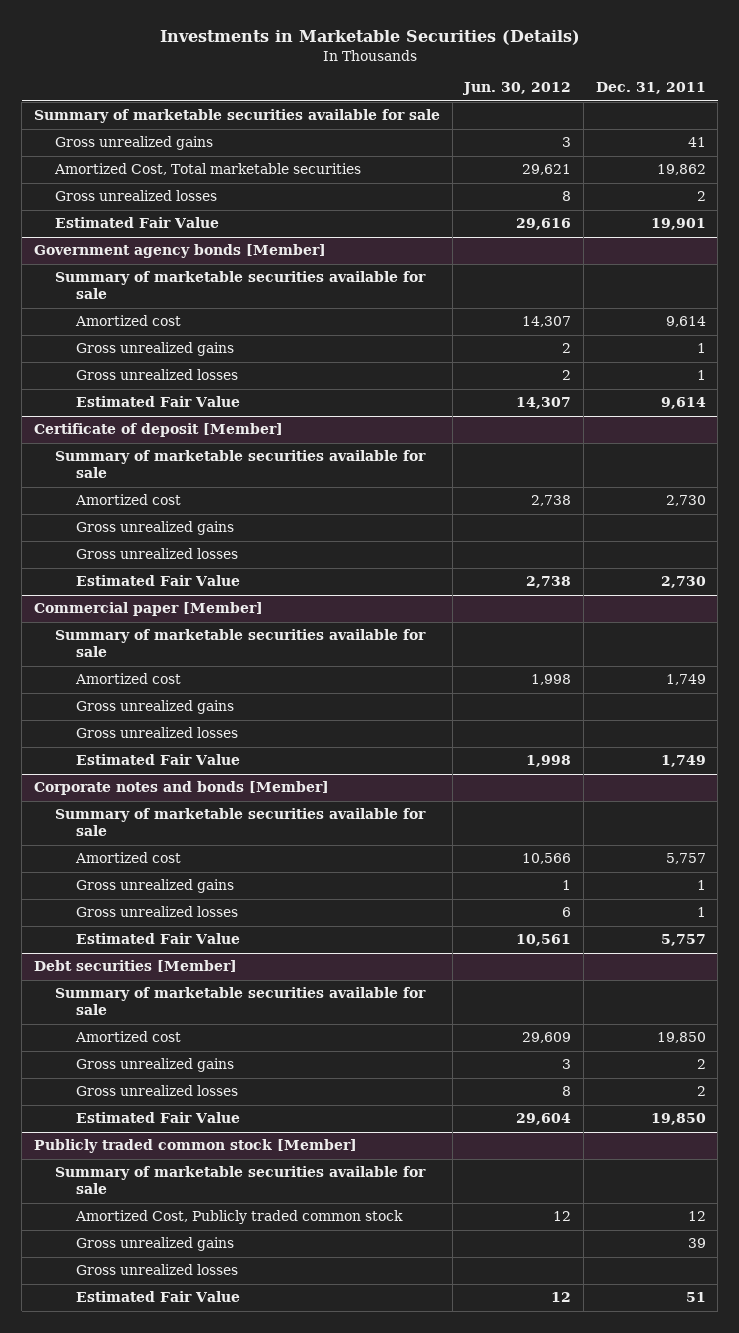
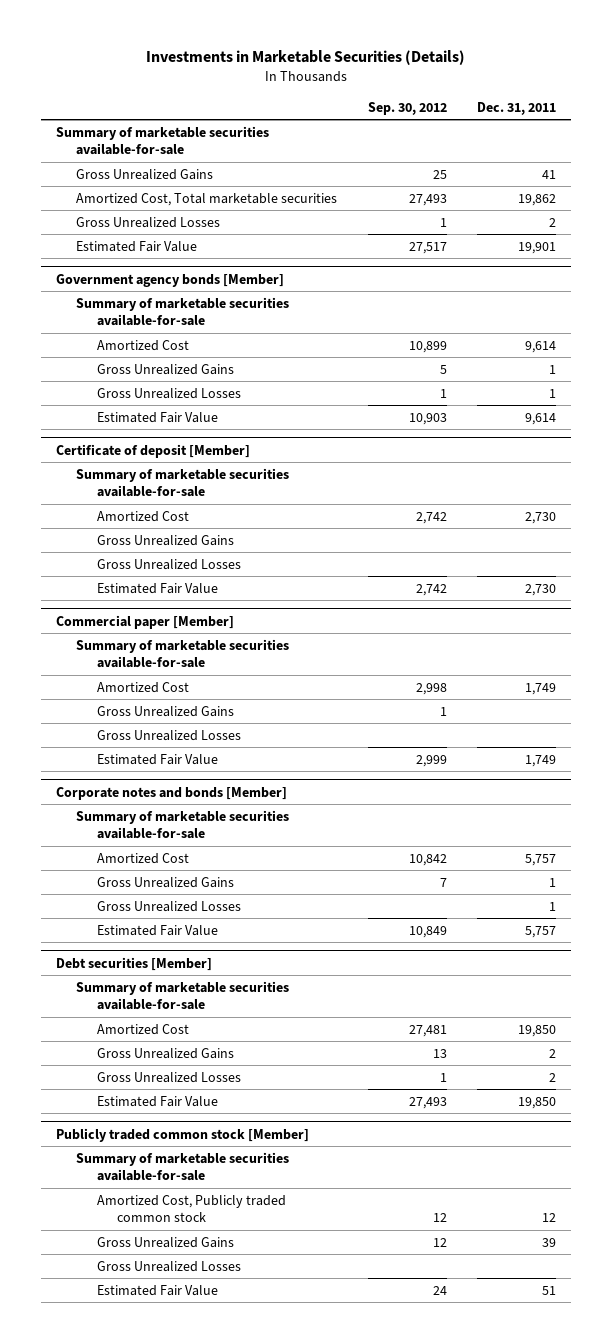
- | Jun. 30, 2012 | Dec. 31, 2011
+ | Sep. 30, 2012 | Dec. 31, 2011
- Summary of marketable securities available for sale
- Gross unrealized gains | 3 | 41
+ Summary of marketable securities available-for-sale
+ Gross Unrealized Gains | 25 | 41
- Gross unrealized losses | 8 | 2
+ Gross Unrealized Losses | 1 | 2
@ Government agency bonds [Member]
- Summary of marketable securities available for sale
- Amortized cost | 14,307 | 9,614
- Gross unrealized gains | 2 | 1
- Gross unrealized losses | 2 | 1
+ Summary of marketable securities available-for-sale
+ Amortized Cost | 10,899 | 9,614
+ Gross Unrealized Gains | 5 | 1
+ Gross Unrealized Losses | 1 | 1
@ Certificate of deposit [Member]
- Summary of marketable securities available for sale
- Amortized cost | 2,738 | 2,730
- Gross unrealized gains
- Gross unrealized losses
+ Summary of marketable securities available-for-sale
+ Amortized Cost | 2,742 | 2,730
+ Gross Unrealized Gains
+ Gross Unrealized Losses
@ Commercial paper [Member]
- Summary of marketable securities available for sale
- Amortized cost | 1,998 | 1,749
- Gross unrealized gains
- Gross unrealized losses
+ Summary of marketable securities available-for-sale
+ Amortized Cost | 2,998 | 1,749
+ Gross Unrealized Gains | 1 |
+ Gross Unrealized Losses
@ Corporate notes and bonds [Member]
- Summary of marketable securities available for sale
- Amortized cost | 10,566 | 5,757
- Gross unrealized gains | 1 | 1
- Gross unrealized losses | 6 | 1
+ Summary of marketable securities available-for-sale
+ Amortized Cost | 10,842 | 5,757
+ Gross Unrealized Gains | 7 | 1
+ Gross Unrealized Losses | | 1
@ Debt securities [Member]
- Summary of marketable securities available for sale
- Amortized cost | 29,609 | 19,850
- Gross unrealized gains | 3 | 2
- Gross unrealized losses | 8 | 2
+ Summary of marketable securities available-for-sale
+ Amortized Cost | 27,481 | 19,850
+ Gross Unrealized Gains | 13 | 2
+ Gross Unrealized Losses | 1 | 2
@ Publicly traded common stock [Member]
- Summary of marketable securities available for sale
+ Summary of marketable securities available-for-sale
- Gross unrealized gains | | 39
- Gross unrealized losses
+ Gross Unrealized Gains | 12 | 39
+ Gross Unrealized Losses

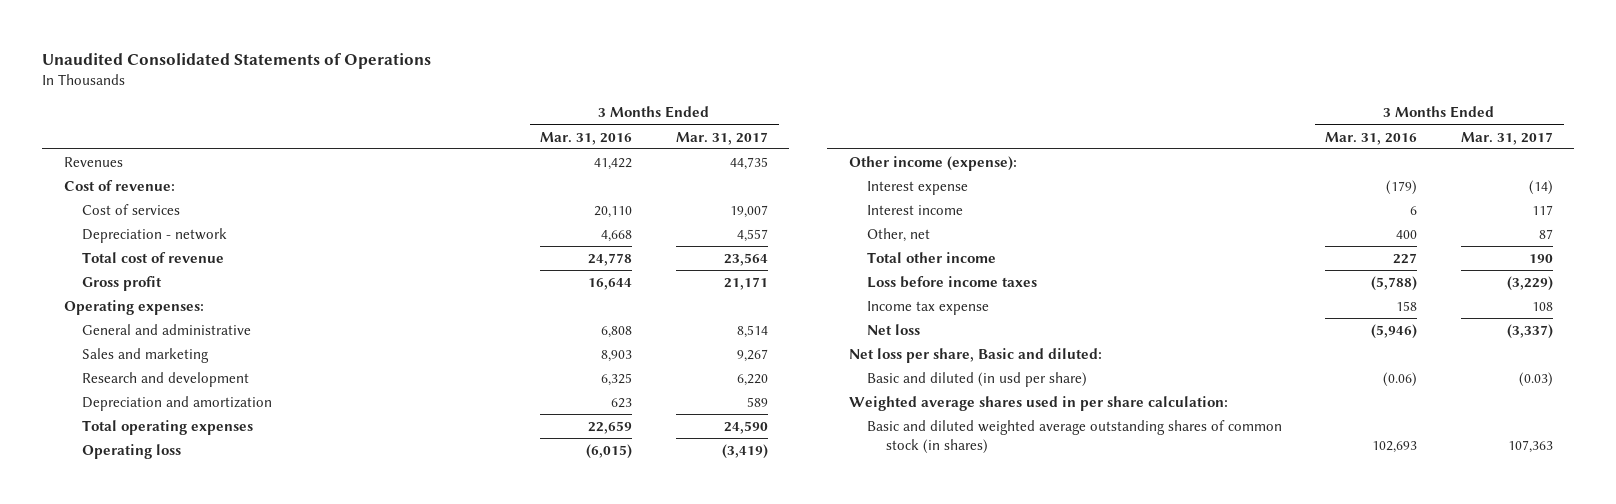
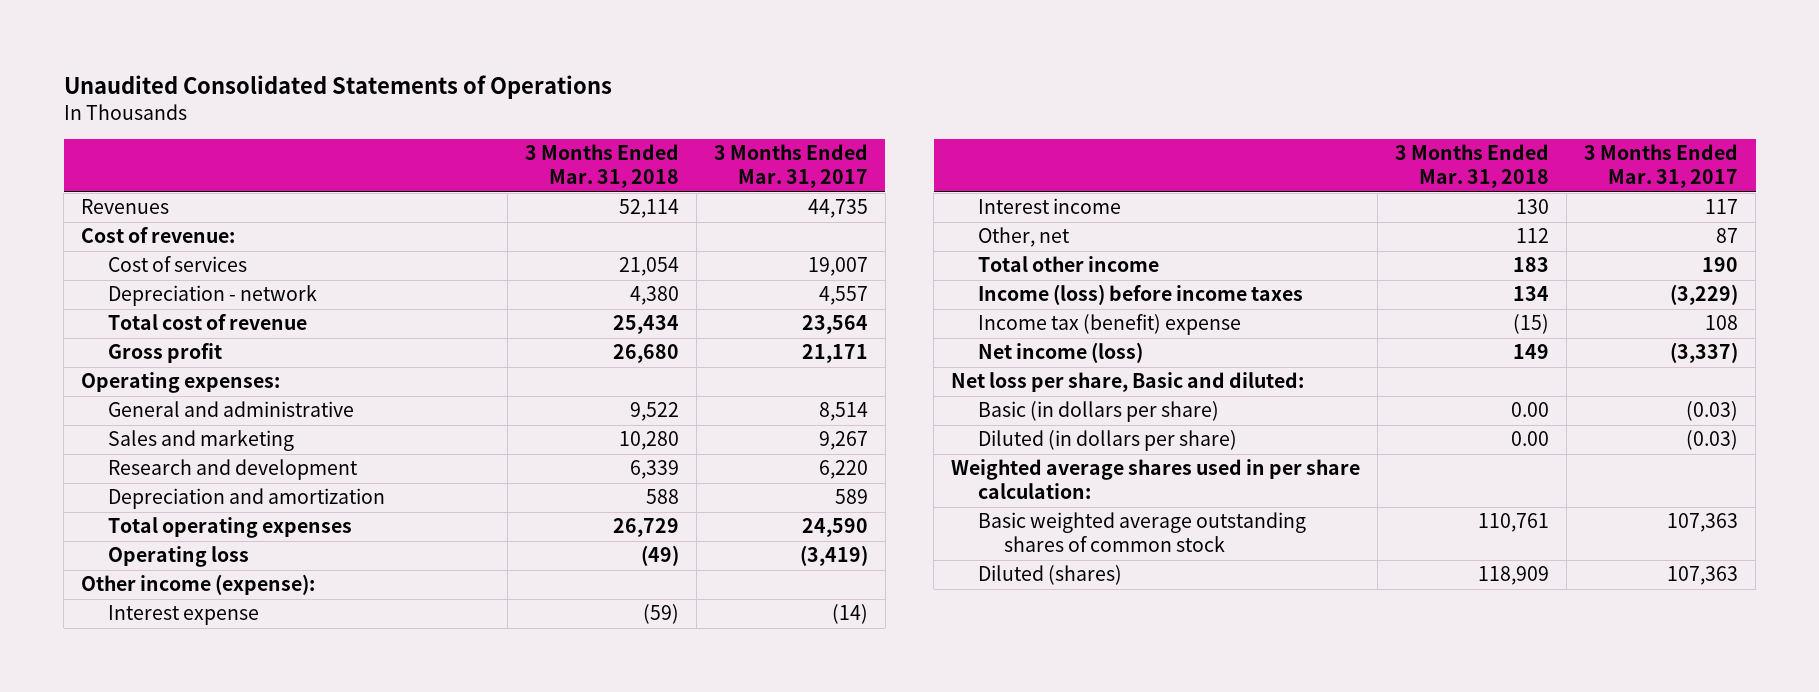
- | 3 Months Ended Mar. 31, 2016 | 3 Months Ended Mar. 31, 2017
+ | 3 Months Ended Mar. 31, 2018 | 3 Months Ended Mar. 31, 2017
- Loss before income taxes | (5,788) | (3,229)
- Income tax expense | 158 | 108
- Net loss | (5,946) | (3,337)
+ Income (loss) before income taxes | 134 | (3,229)
+ Income tax (benefit) expense | (15) | 108
+ Net income (loss) | 149 | (3,337)
- Basic and diluted (in usd per share) | (0.06) | (0.03)
+ Basic (in dollars per share) | 0.00 | (0.03)
+ Diluted (in dollars per share) | 0.00 | (0.03)
- Basic and diluted weighted average outstanding shares of common stock (in shares) | 102,693 | 107,363
+ Basic weighted average outstanding shares of common stock | 110,761 | 107,363
+ Diluted (shares) | 118,909 | 107,363

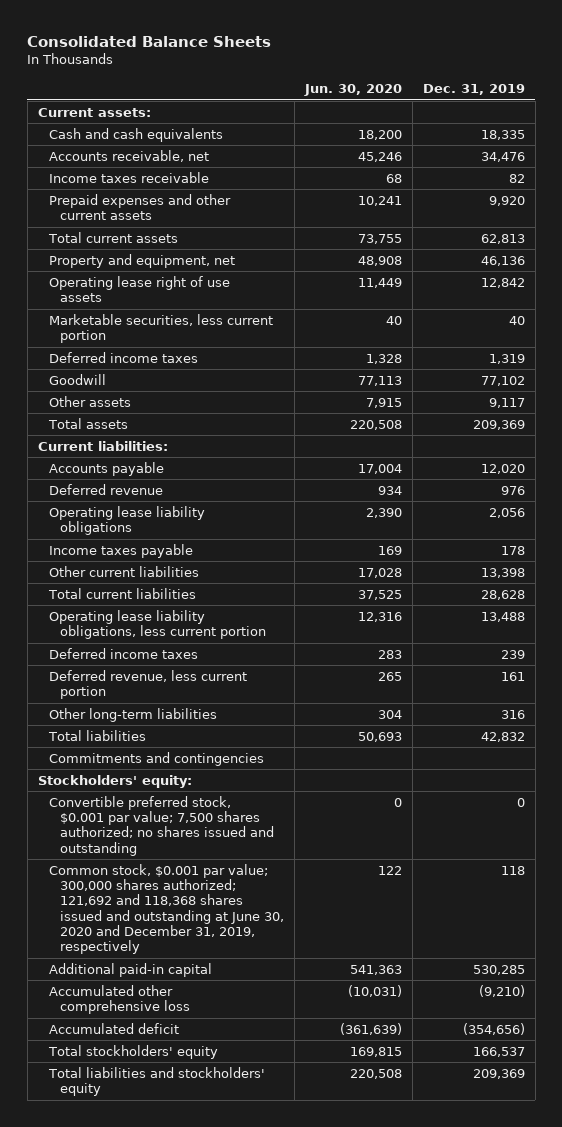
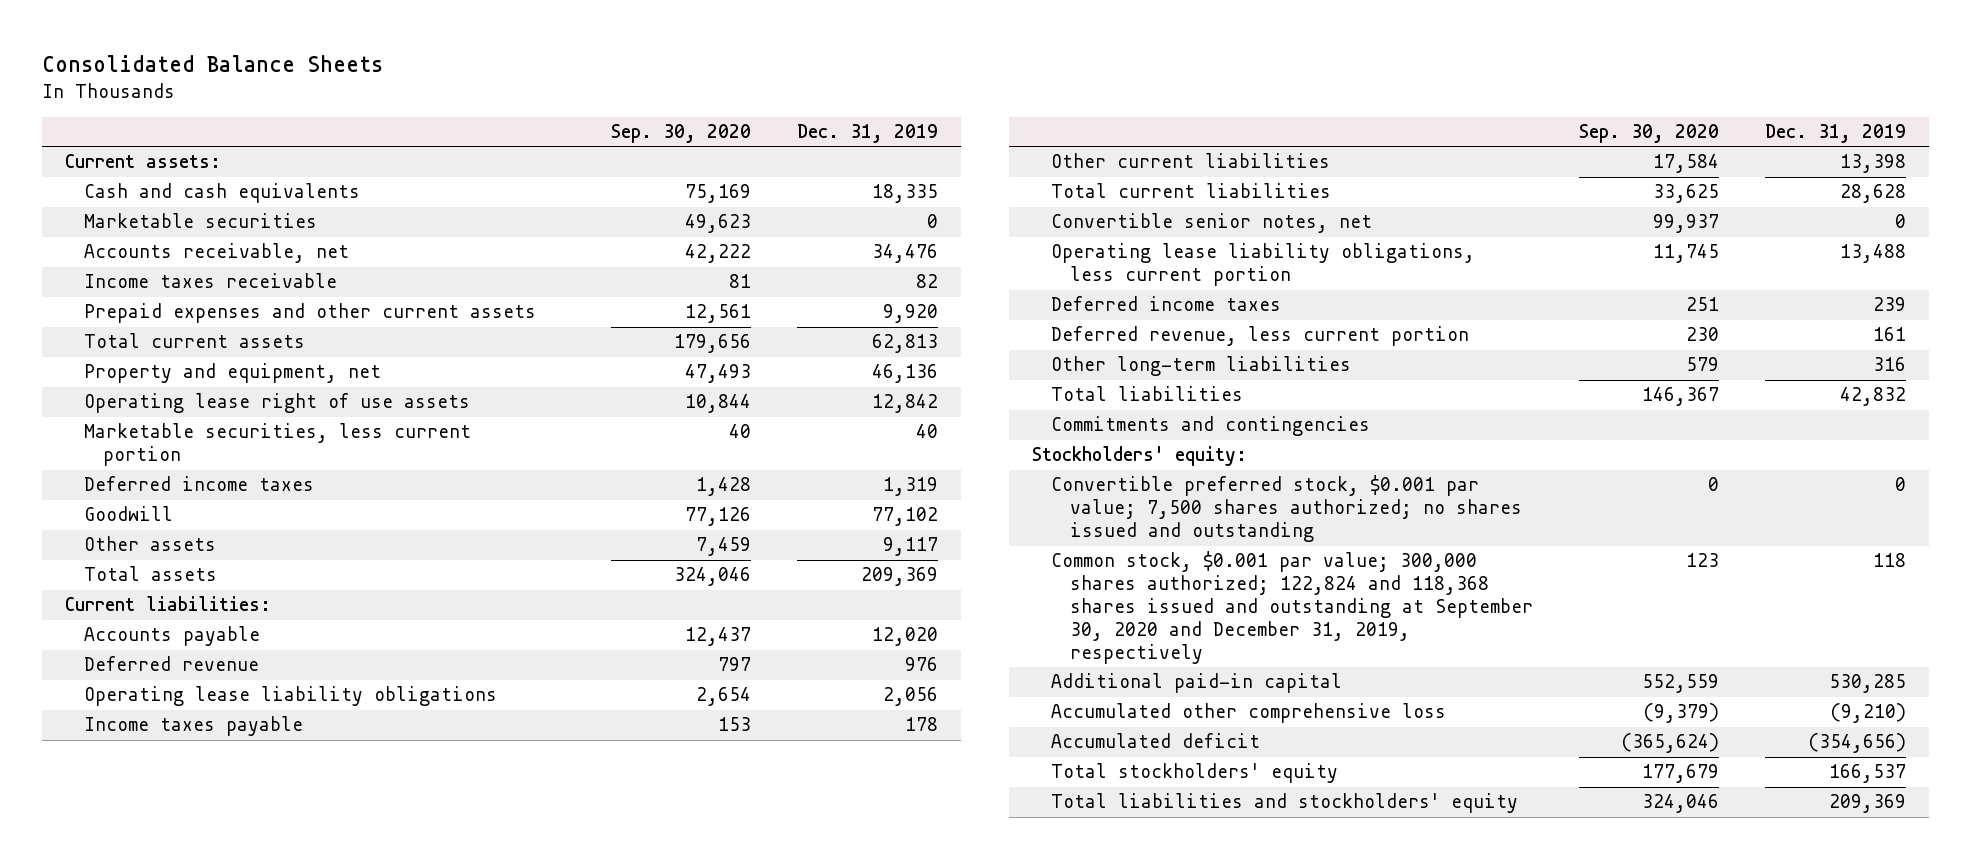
- | Jun. 30, 2020 | Dec. 31, 2019
+ | Sep. 30, 2020 | Dec. 31, 2019
+ Marketable securities | 49,623 | 0
+ Convertible senior notes, net | 99,937 | 0
- Common stock, $0.001 par value; 300,000 shares authorized; 121,692 and 118,368 shares issued and outstanding at June 30, 2020 and December 31, 2019, respectively | 122 | 118
+ Common stock, $0.001 par value; 300,000 shares authorized; 122,824 and 118,368 shares issued and outstanding at September 30, 2020 and December 31, 2019, respectively | 123 | 118

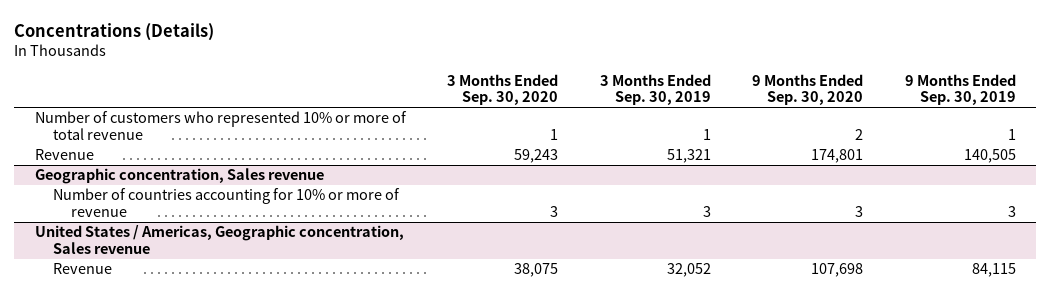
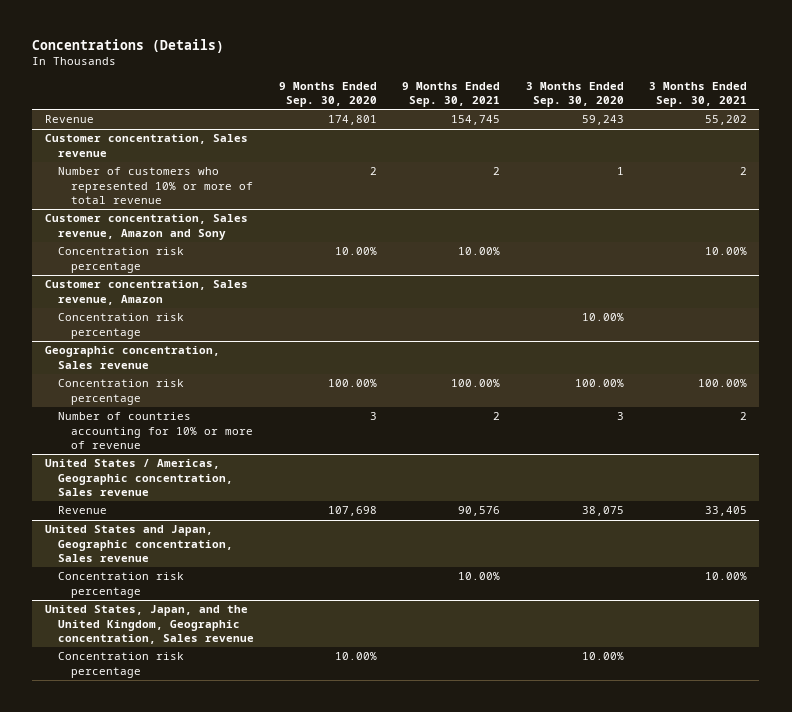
- | 3 Months Ended Sep. 30, 2020 | 3 Months Ended Sep. 30, 2019 | 9 Months Ended Sep. 30, 2020 | 9 Months Ended Sep. 30, 2019
+ | 9 Months Ended Sep. 30, 2020 | 9 Months Ended Sep. 30, 2021 | 3 Months Ended Sep. 30, 2020 | 3 Months Ended Sep. 30, 2021
- Number of customers who represented 10% or more of total revenue | 1 | 1 | 2 | 1
+ Customer concentration, Sales revenue
+ Number of customers who represented 10% or more of total revenue | 2 | 2 | 1 | 2
+ Customer concentration, Sales revenue, Amazon and Sony
+ Concentration risk percentage | 10.00% | 10.00% | | 10.00%
+ Customer concentration, Sales revenue, Amazon
+ Concentration risk percentage | | | 10.00% |
@ Geographic concentration, Sales revenue
+ Concentration risk percentage | 100.00% | 100.00% | 100.00% | 100.00%
+ United States and Japan, Geographic concentration, Sales revenue
+ Concentration risk percentage | | 10.00% | | 10.00%
+ United States, Japan, and the United Kingdom, Geographic concentration, Sales revenue
+ Concentration risk percentage | 10.00% | | 10.00% |

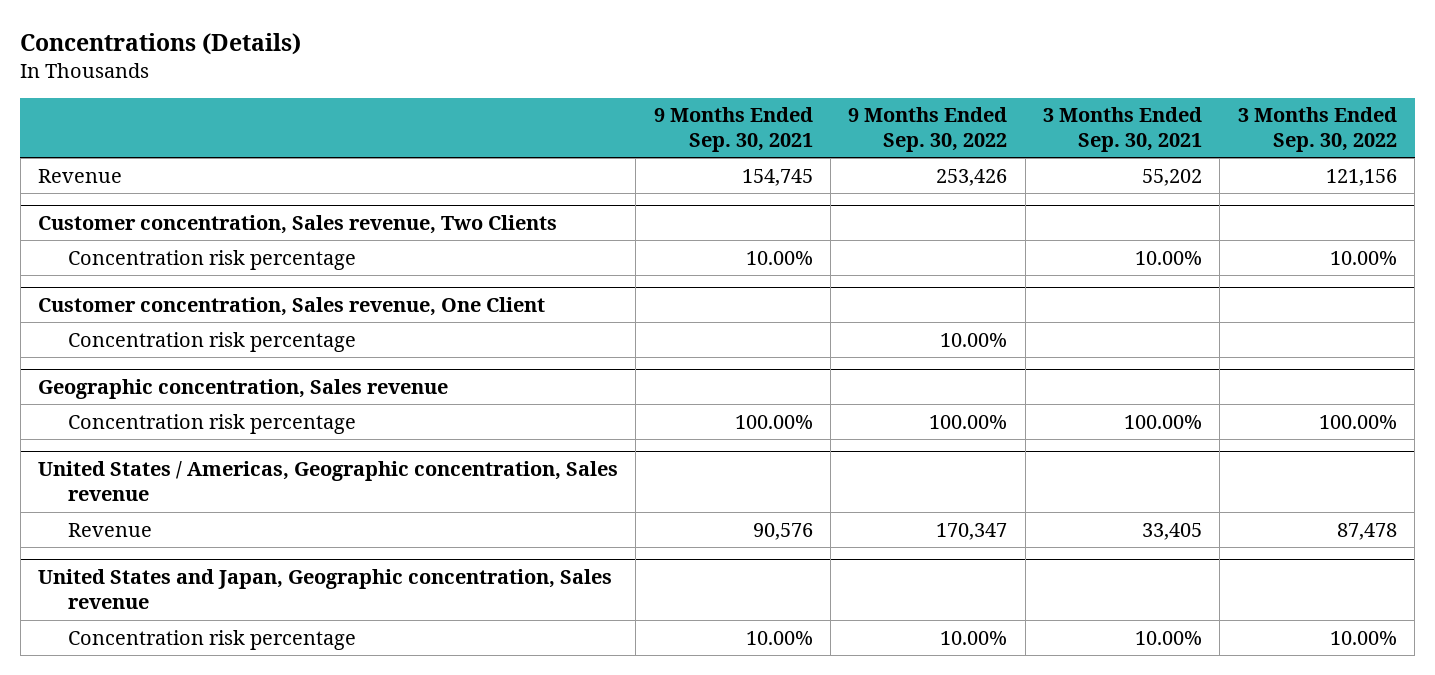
- | 9 Months Ended Sep. 30, 2020 | 9 Months Ended Sep. 30, 2021 | 3 Months Ended Sep. 30, 2020 | 3 Months Ended Sep. 30, 2021
+ | 9 Months Ended Sep. 30, 2021 | 9 Months Ended Sep. 30, 2022 | 3 Months Ended Sep. 30, 2021 | 3 Months Ended Sep. 30, 2022
- Customer concentration, Sales revenue
- Number of customers who represented 10% or more of total revenue | 2 | 2 | 1 | 2
- Customer concentration, Sales revenue, Amazon and Sony
+ Customer concentration, Sales revenue, Two Clients
- Customer concentration, Sales revenue, Amazon
+ Customer concentration, Sales revenue, One Client
@ Geographic concentration, Sales revenue
- Number of countries accounting for 10% or more of revenue | 3 | 2 | 3 | 2
- United States, Japan, and the United Kingdom, Geographic concentration, Sales revenue
- Concentration risk percentage | 10.00% | | 10.00% |

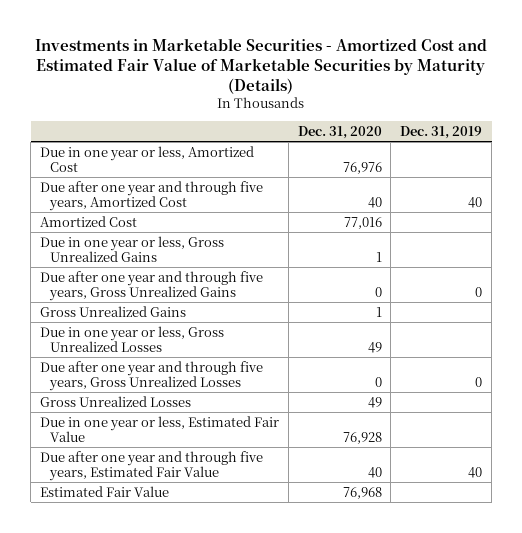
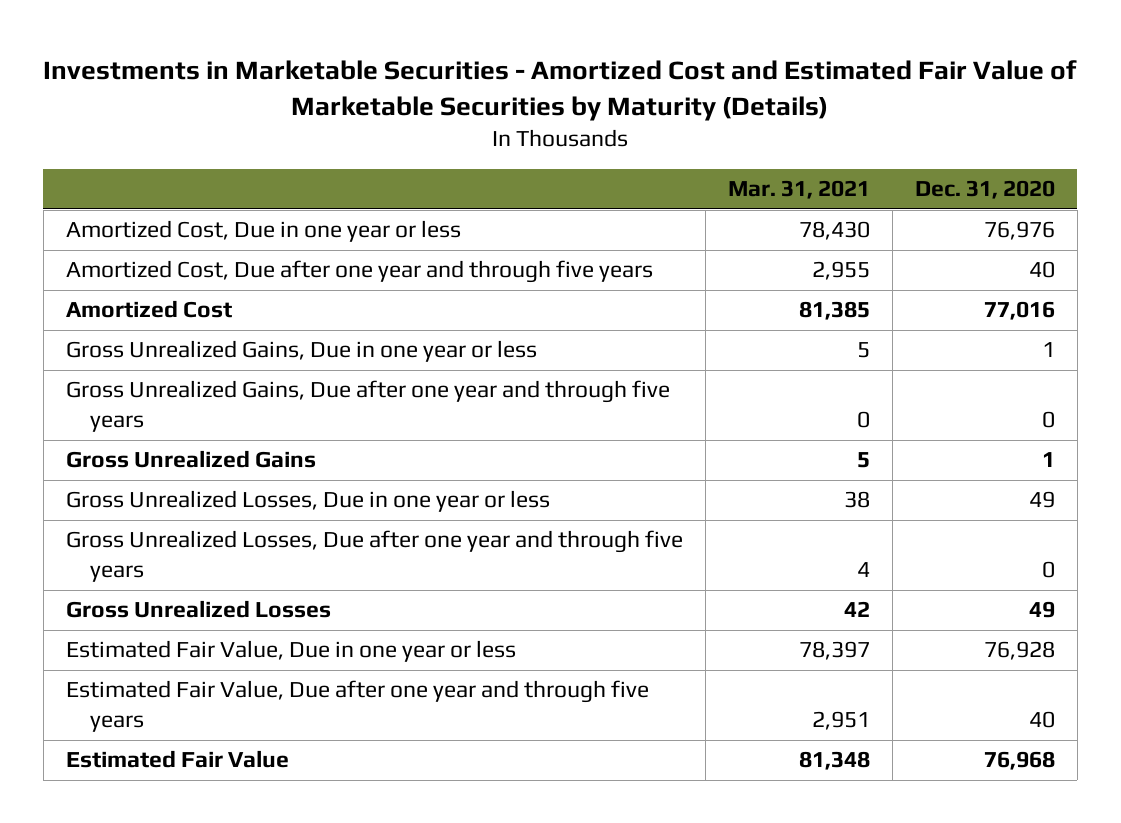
- | Dec. 31, 2020 | Dec. 31, 2019
+ | Mar. 31, 2021 | Dec. 31, 2020
- Due in one year or less, Amortized Cost | 76,976 |
- Due after one year and through five years, Amortized Cost | 40 | 40
+ Amortized Cost, Due in one year or less | 78,430 | 76,976
+ Amortized Cost, Due after one year and through five years | 2,955 | 40
- Due in one year or less, Gross Unrealized Gains | 1 |
- Due after one year and through five years, Gross Unrealized Gains | 0 | 0
+ Gross Unrealized Gains, Due in one year or less | 5 | 1
+ Gross Unrealized Gains, Due after one year and through five years | 0 | 0
- Due in one year or less, Gross Unrealized Losses | 49 |
- Due after one year and through five years, Gross Unrealized Losses | 0 | 0
+ Gross Unrealized Losses, Due in one year or less | 38 | 49
+ Gross Unrealized Losses, Due after one year and through five years | 4 | 0
- Due in one year or less, Estimated Fair Value | 76,928 |
- Due after one year and through five years, Estimated Fair Value | 40 | 40
+ Estimated Fair Value, Due in one year or less | 78,397 | 76,928
+ Estimated Fair Value, Due after one year and through five years | 2,951 | 40

